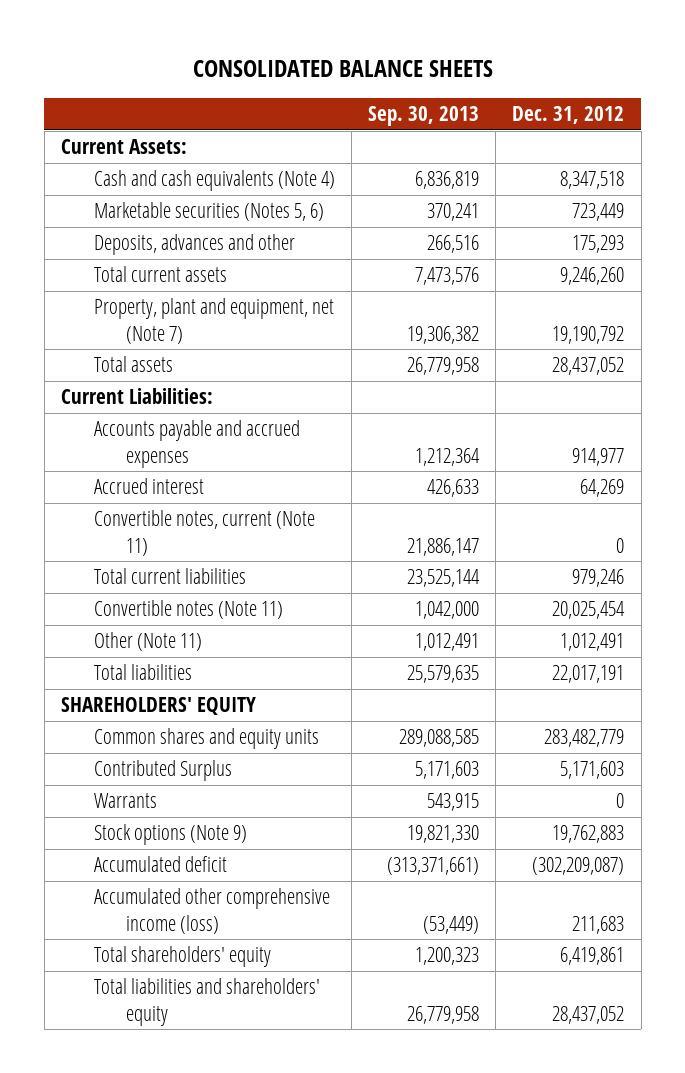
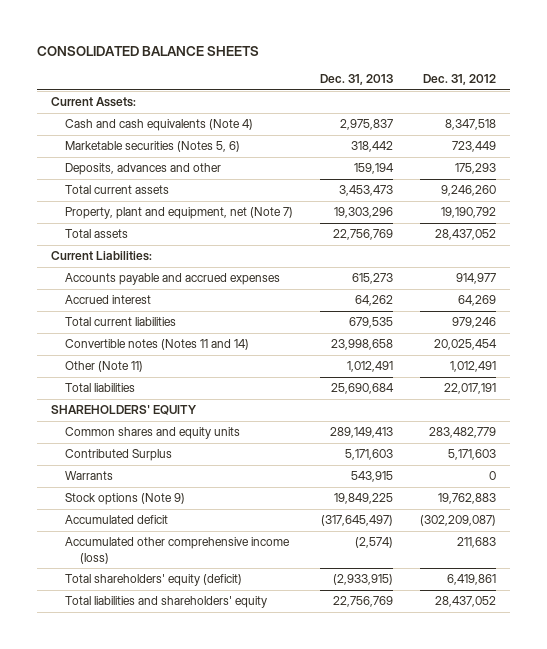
- | Sep. 30, 2013 | Dec. 31, 2012
+ | Dec. 31, 2013 | Dec. 31, 2012
- Convertible notes, current (Note 11) | 21,886,147 | 0
- Convertible notes (Note 11) | 1,042,000 | 20,025,454
+ Convertible notes (Notes 11 and 14) | 23,998,658 | 20,025,454
- Total shareholders' equity | 1,200,323 | 6,419,861
+ Total shareholders' equity (deficit) | (2,933,915) | 6,419,861

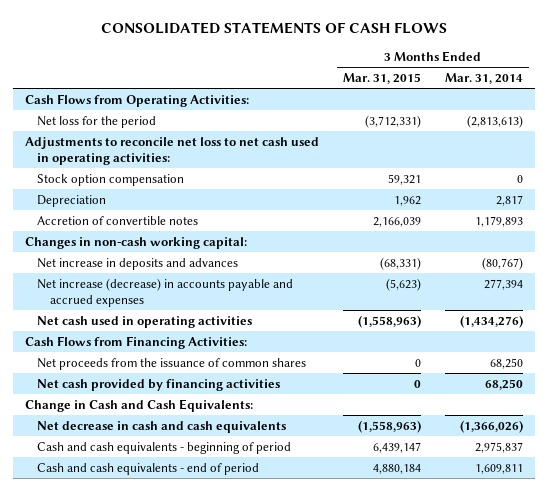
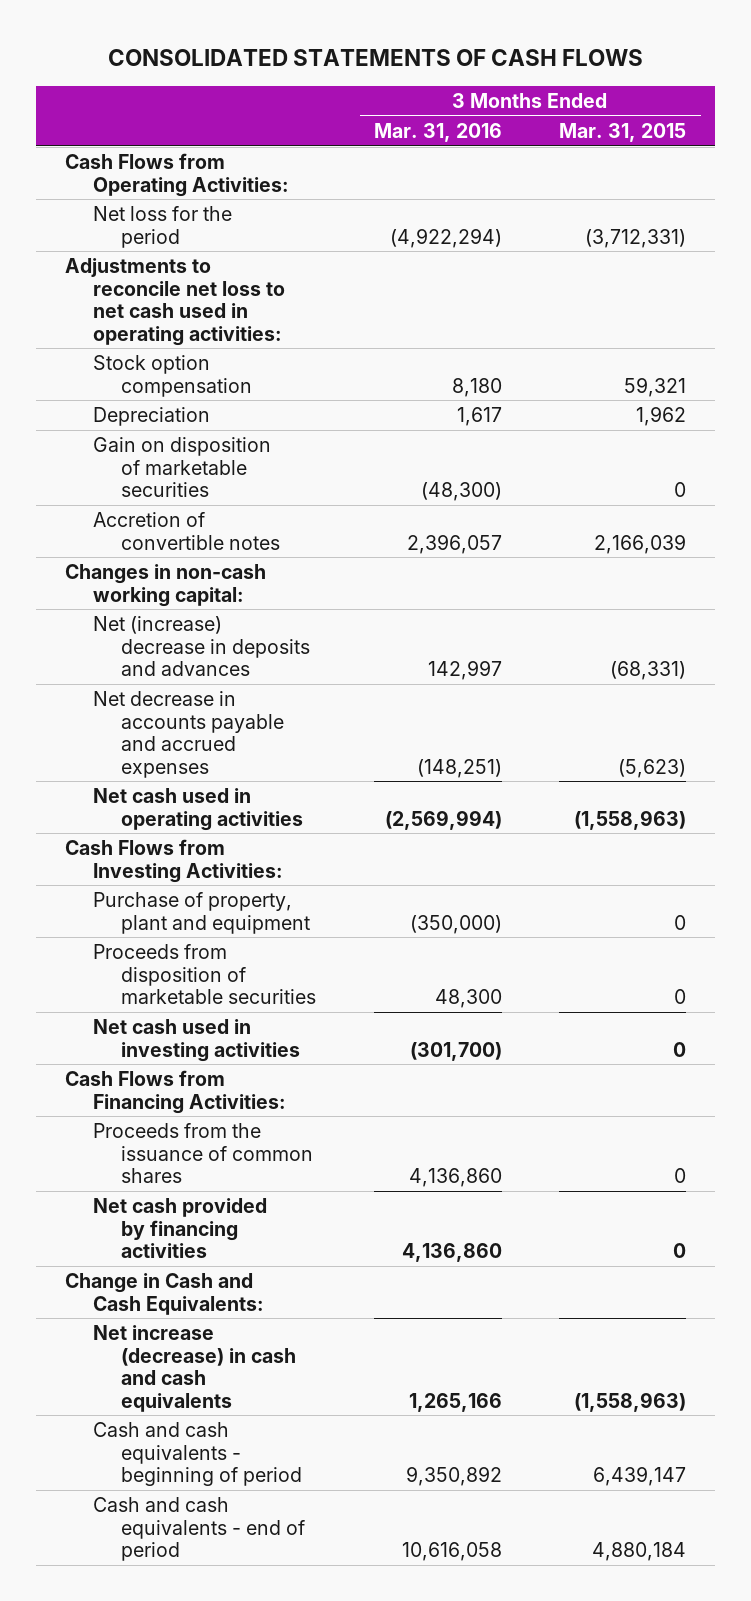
- | 3 Months Ended Mar. 31, 2015 | 3 Months Ended Mar. 31, 2014
+ | 3 Months Ended Mar. 31, 2016 | 3 Months Ended Mar. 31, 2015
+ Gain on disposition of marketable securities | (48,300) | 0
- Net increase in deposits and advances | (68,331) | (80,767)
- Net increase (decrease) in accounts payable and accrued expenses | (5,623) | 277,394
+ Net (increase) decrease in deposits and advances | 142,997 | (68,331)
+ Net decrease in accounts payable and accrued expenses | (148,251) | (5,623)
+ Cash Flows from Investing Activities:
+ Purchase of property, plant and equipment | (350,000) | 0
+ Proceeds from disposition of marketable securities | 48,300 | 0
+ Net cash used in investing activities | (301,700) | 0
- Net proceeds from the issuance of common shares | 0 | 68,250
+ Proceeds from the issuance of common shares | 4,136,860 | 0
- Net decrease in cash and cash equivalents | (1,558,963) | (1,366,026)
+ Net increase (decrease) in cash and cash equivalents | 1,265,166 | (1,558,963)

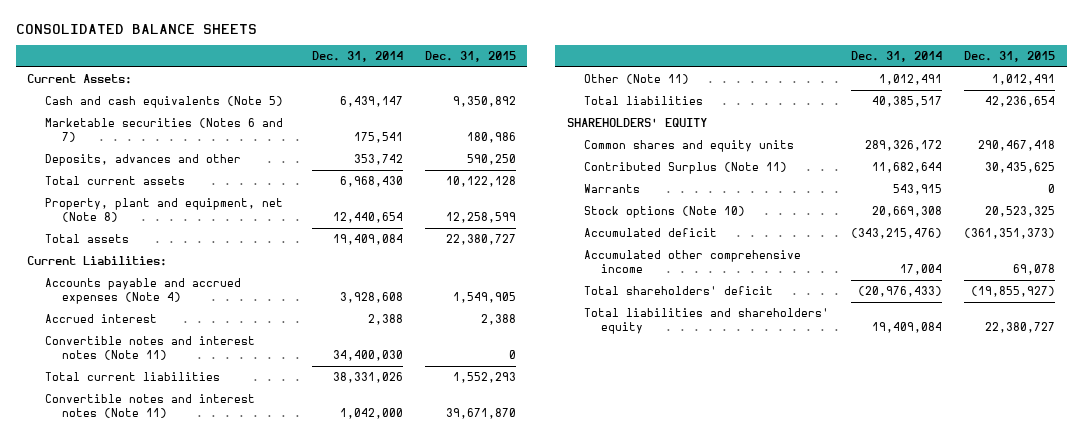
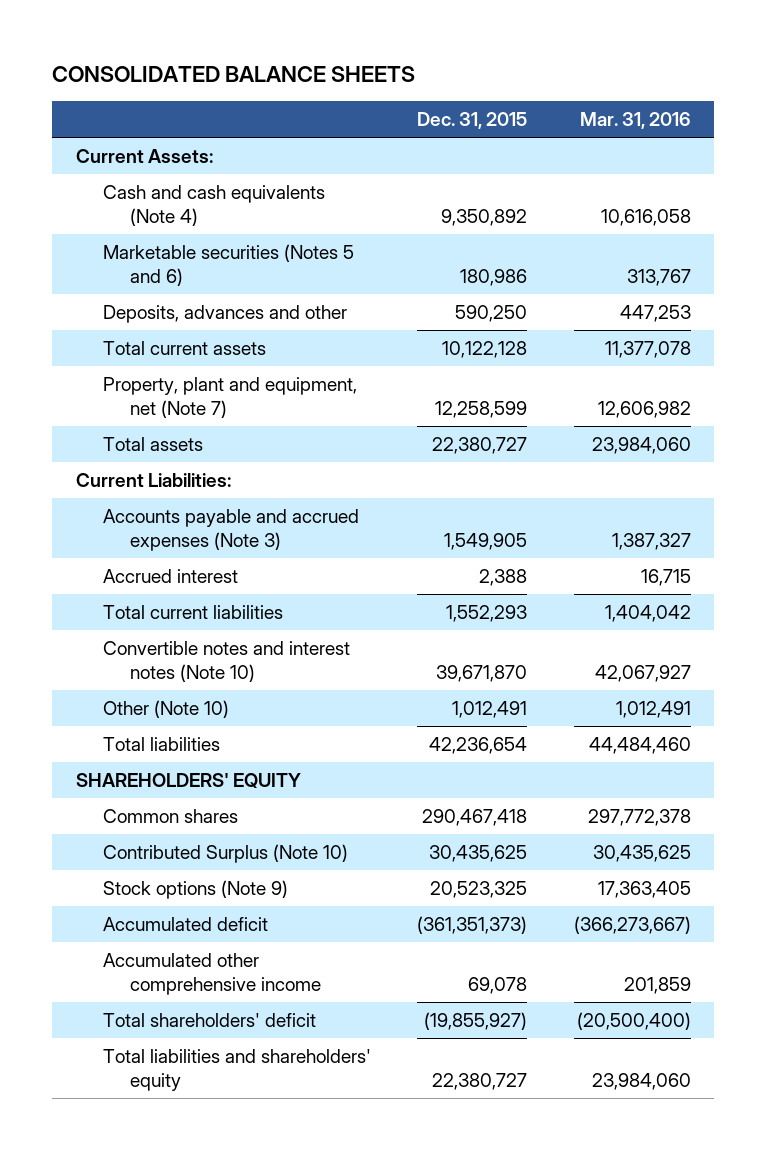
- | Dec. 31, 2014 | Dec. 31, 2015
+ | Dec. 31, 2015 | Mar. 31, 2016
- Cash and cash equivalents (Note 5) | 6,439,147 | 9,350,892
- Marketable securities (Notes 6 and 7) | 175,541 | 180,986
+ Cash and cash equivalents (Note 4) | 9,350,892 | 10,616,058
+ Marketable securities (Notes 5 and 6) | 180,986 | 313,767
- Property, plant and equipment, net (Note 8) | 12,440,654 | 12,258,599
+ Property, plant and equipment, net (Note 7) | 12,258,599 | 12,606,982
- Accounts payable and accrued expenses (Note 4) | 3,928,608 | 1,549,905
+ Accounts payable and accrued expenses (Note 3) | 1,549,905 | 1,387,327
- Convertible notes and interest notes (Note 11) | 34,400,030 | 0
- Convertible notes and interest notes (Note 11) | 1,042,000 | 39,671,870
- Other (Note 11) | 1,012,491 | 1,012,491
+ Convertible notes and interest notes (Note 10) | 39,671,870 | 42,067,927
+ Other (Note 10) | 1,012,491 | 1,012,491
- Common shares and equity units | 289,326,172 | 290,467,418
- Contributed Surplus (Note 11) | 11,682,644 | 30,435,625
- Warrants | 543,915 | 0
- Stock options (Note 10) | 20,669,308 | 20,523,325
+ Common shares | 290,467,418 | 297,772,378
+ Contributed Surplus (Note 10) | 30,435,625 | 30,435,625
+ Stock options (Note 9) | 20,523,325 | 17,363,405

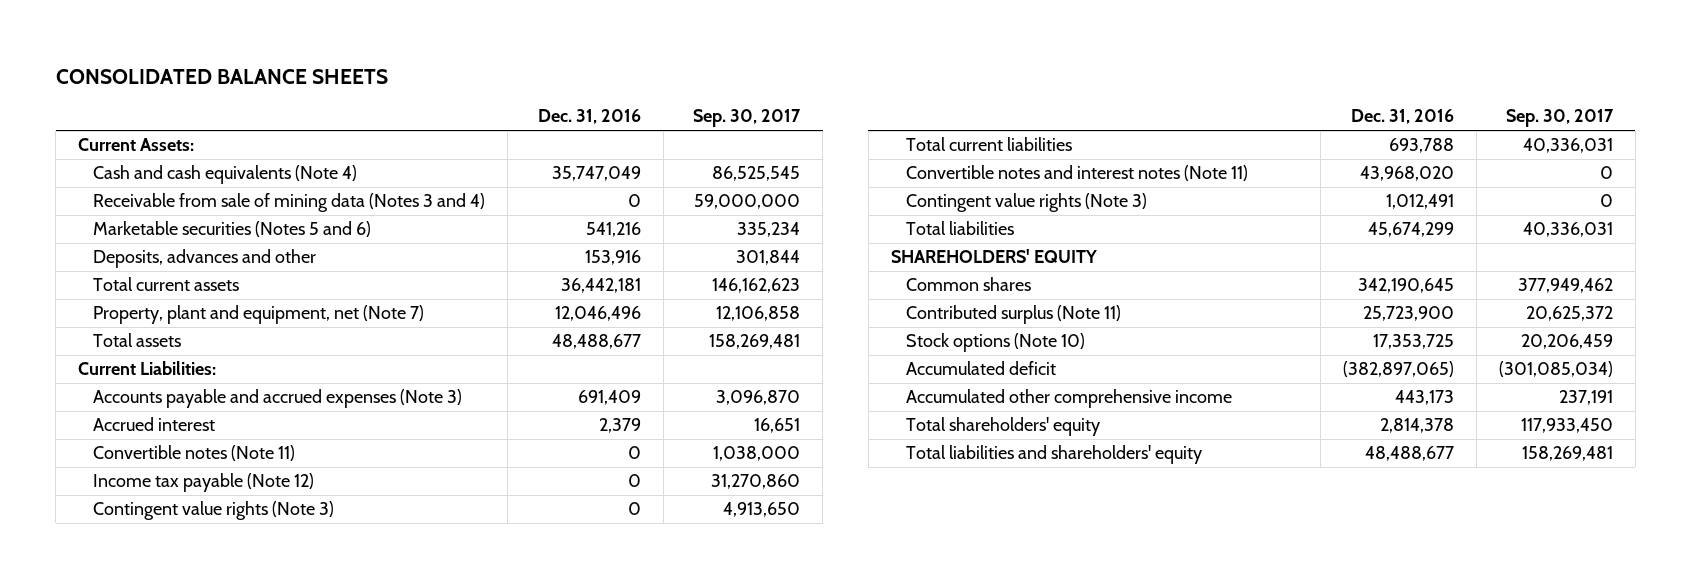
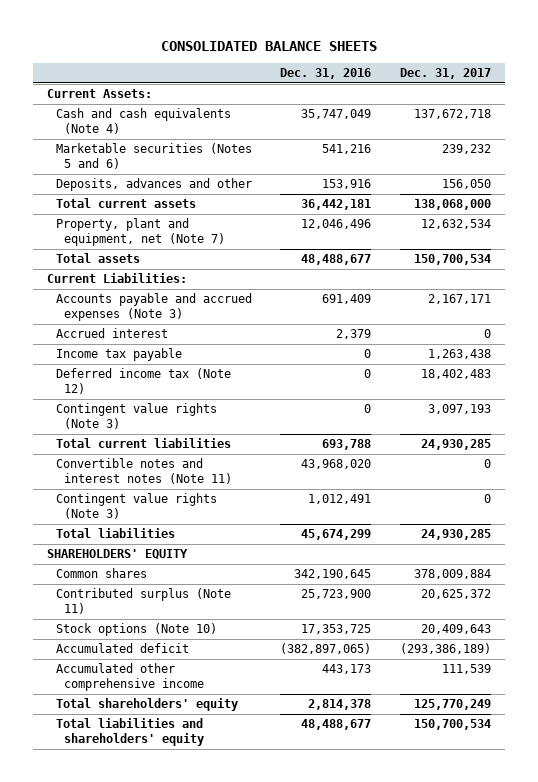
- | Dec. 31, 2016 | Sep. 30, 2017
+ | Dec. 31, 2016 | Dec. 31, 2017
- Receivable from sale of mining data (Notes 3 and 4) | 0 | 59,000,000
- Convertible notes (Note 11) | 0 | 1,038,000
- Income tax payable (Note 12) | 0 | 31,270,860
+ Income tax payable | 0 | 1,263,438
+ Deferred income tax (Note 12) | 0 | 18,402,483

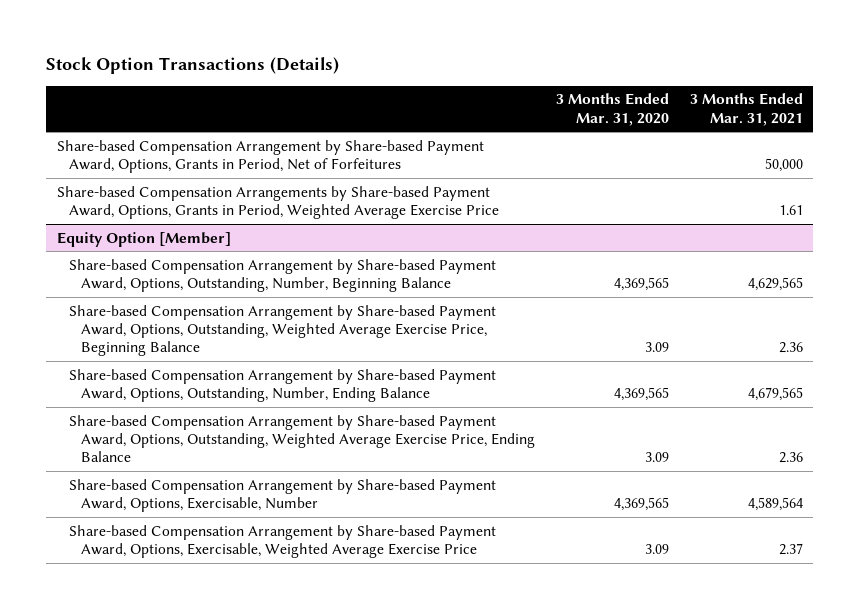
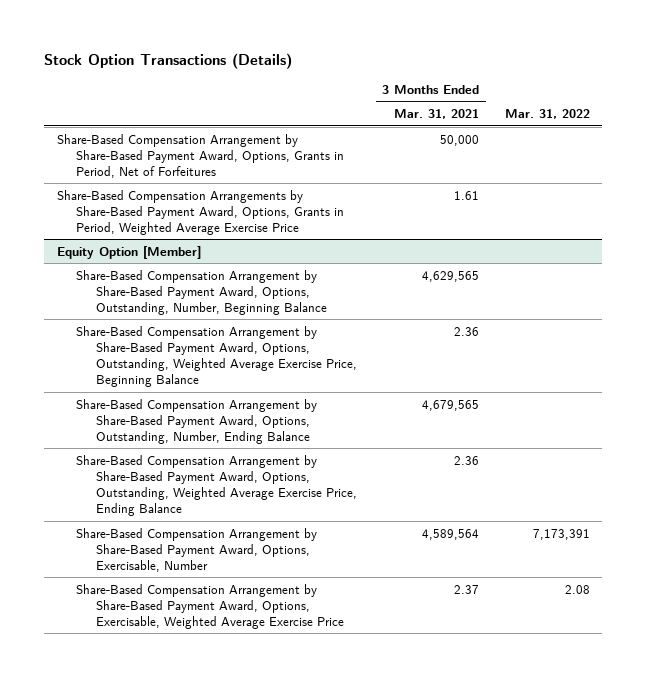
- | 3 Months Ended Mar. 31, 2020 | 3 Months Ended Mar. 31, 2021
+ | 3 Months Ended Mar. 31, 2021 | Mar. 31, 2022
- Share-based Compensation Arrangement by Share-based Payment Award, Options, Grants in Period, Net of Forfeitures | | 50,000
- Share-based Compensation Arrangements by Share-based Payment Award, Options, Grants in Period, Weighted Average Exercise Price | | 1.61
+ Share-Based Compensation Arrangement by Share-Based Payment Award, Options, Grants in Period, Net of Forfeitures | 50,000 |
+ Share-Based Compensation Arrangements by Share-Based Payment Award, Options, Grants in Period, Weighted Average Exercise Price | 1.61 |
@ Equity Option [Member]
- Share-based Compensation Arrangement by Share-based Payment Award, Options, Outstanding, Number, Beginning Balance | 4,369,565 | 4,629,565
- Share-based Compensation Arrangement by Share-based Payment Award, Options, Outstanding, Weighted Average Exercise Price, Beginning Balance | 3.09 | 2.36
- Share-based Compensation Arrangement by Share-based Payment Award, Options, Outstanding, Number, Ending Balance | 4,369,565 | 4,679,565
- Share-based Compensation Arrangement by Share-based Payment Award, Options, Outstanding, Weighted Average Exercise Price, Ending Balance | 3.09 | 2.36
- Share-based Compensation Arrangement by Share-based Payment Award, Options, Exercisable, Number | 4,369,565 | 4,589,564
- Share-based Compensation Arrangement by Share-based Payment Award, Options, Exercisable, Weighted Average Exercise Price | 3.09 | 2.37
+ Share-Based Compensation Arrangement by Share-Based Payment Award, Options, Outstanding, Number, Beginning Balance | 4,629,565 |
+ Share-Based Compensation Arrangement by Share-Based Payment Award, Options, Outstanding, Weighted Average Exercise Price, Beginning Balance | 2.36 |
+ Share-Based Compensation Arrangement by Share-Based Payment Award, Options, Outstanding, Number, Ending Balance | 4,679,565 |
+ Share-Based Compensation Arrangement by Share-Based Payment Award, Options, Outstanding, Weighted Average Exercise Price, Ending Balance | 2.36 |
+ Share-Based Compensation Arrangement by Share-Based Payment Award, Options, Exercisable, Number | 4,589,564 | 7,173,391
+ Share-Based Compensation Arrangement by Share-Based Payment Award, Options, Exercisable, Weighted Average Exercise Price | 2.37 | 2.08

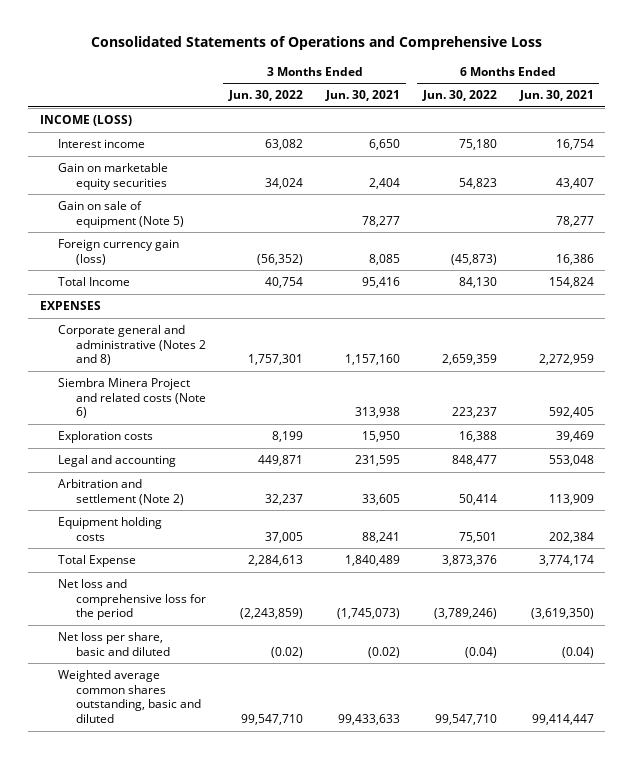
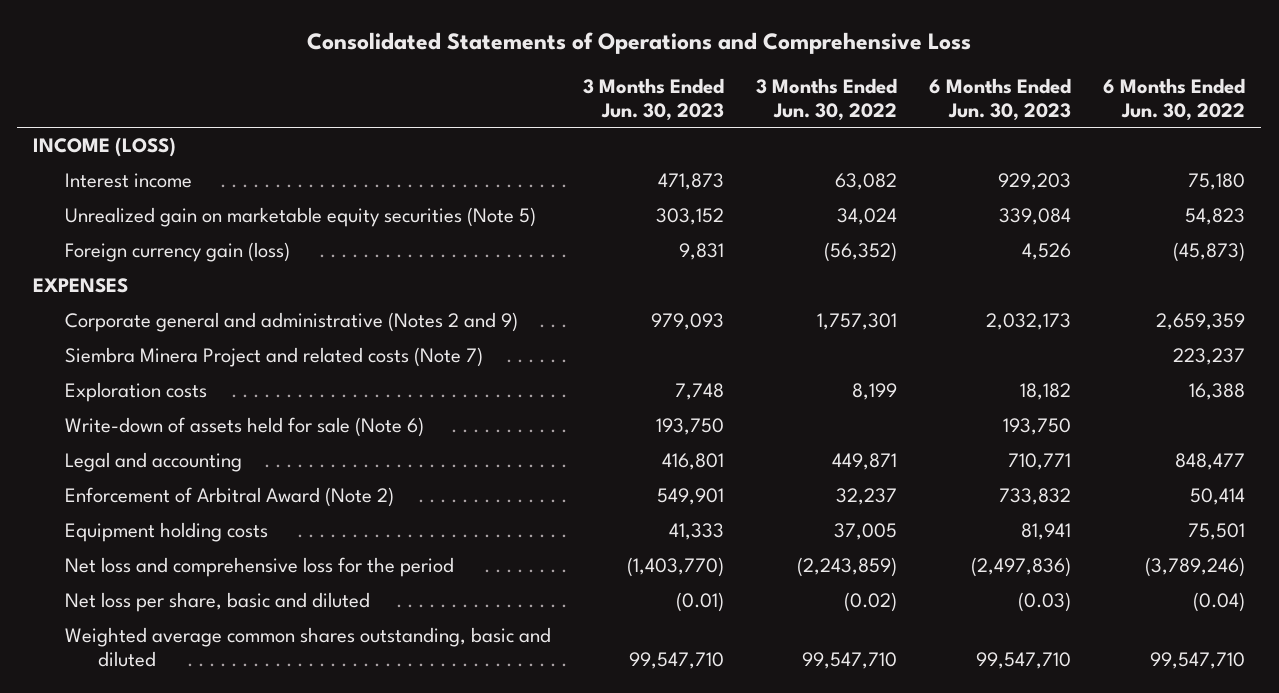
- | 3 Months Ended Jun. 30, 2022 | 3 Months Ended Jun. 30, 2021 | 6 Months Ended Jun. 30, 2022 | 6 Months Ended Jun. 30, 2021
+ | 3 Months Ended Jun. 30, 2023 | 3 Months Ended Jun. 30, 2022 | 6 Months Ended Jun. 30, 2023 | 6 Months Ended Jun. 30, 2022
- Gain on marketable equity securities | 34,024 | 2,404 | 54,823 | 43,407
- Gain on sale of equipment (Note 5) | | 78,277 | | 78,277
+ Unrealized gain on marketable equity securities (Note 5) | 303,152 | 34,024 | 339,084 | 54,823
- Total Income | 40,754 | 95,416 | 84,130 | 154,824
- Corporate general and administrative (Notes 2 and 8) | 1,757,301 | 1,157,160 | 2,659,359 | 2,272,959
- Siembra Minera Project and related costs (Note 6) | | 313,938 | 223,237 | 592,405
+ Corporate general and administrative (Notes 2 and 9) | 979,093 | 1,757,301 | 2,032,173 | 2,659,359
+ Siembra Minera Project and related costs (Note 7) | | | | 223,237
+ Write-down of assets held for sale (Note 6) | 193,750 | | 193,750 |
- Arbitration and settlement (Note 2) | 32,237 | 33,605 | 50,414 | 113,909
+ Enforcement of Arbitral Award (Note 2) | 549,901 | 32,237 | 733,832 | 50,414
- Total Expense | 2,284,613 | 1,840,489 | 3,873,376 | 3,774,174

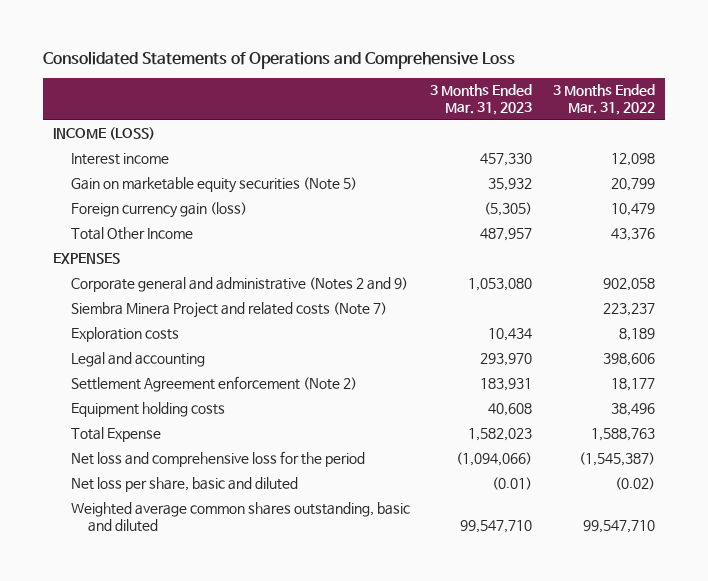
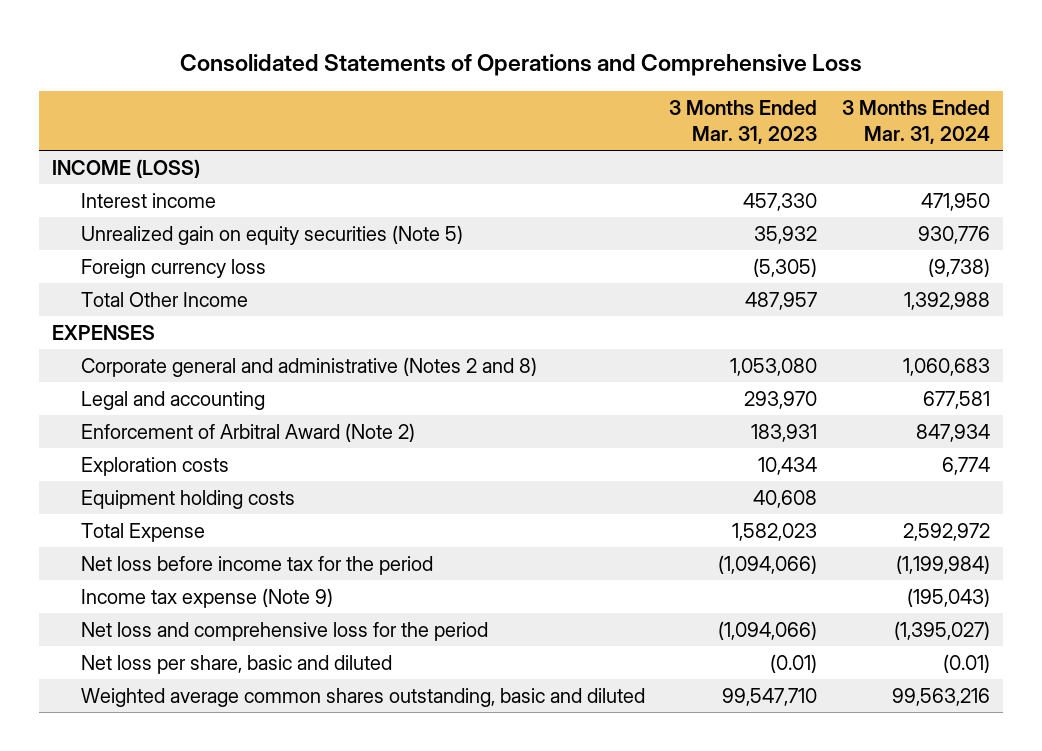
- | 3 Months Ended Mar. 31, 2023 | 3 Months Ended Mar. 31, 2022
+ | 3 Months Ended Mar. 31, 2023 | 3 Months Ended Mar. 31, 2024
- Gain on marketable equity securities (Note 5) | 35,932 | 20,799
- Foreign currency gain (loss) | (5,305) | 10,479
+ Unrealized gain on equity securities (Note 5) | 35,932 | 930,776
+ Foreign currency loss | (5,305) | (9,738)
- Corporate general and administrative (Notes 2 and 9) | 1,053,080 | 902,058
- Siembra Minera Project and related costs (Note 7) | | 223,237
+ Corporate general and administrative (Notes 2 and 8) | 1,053,080 | 1,060,683
- Settlement Agreement enforcement (Note 2) | 183,931 | 18,177
+ Enforcement of Arbitral Award (Note 2) | 183,931 | 847,934
moved down: Exploration costs | 10,434 | 6,774
+ Net loss before income tax for the period | (1,094,066) | (1,199,984)
+ Income tax expense (Note 9) | | (195,043)

